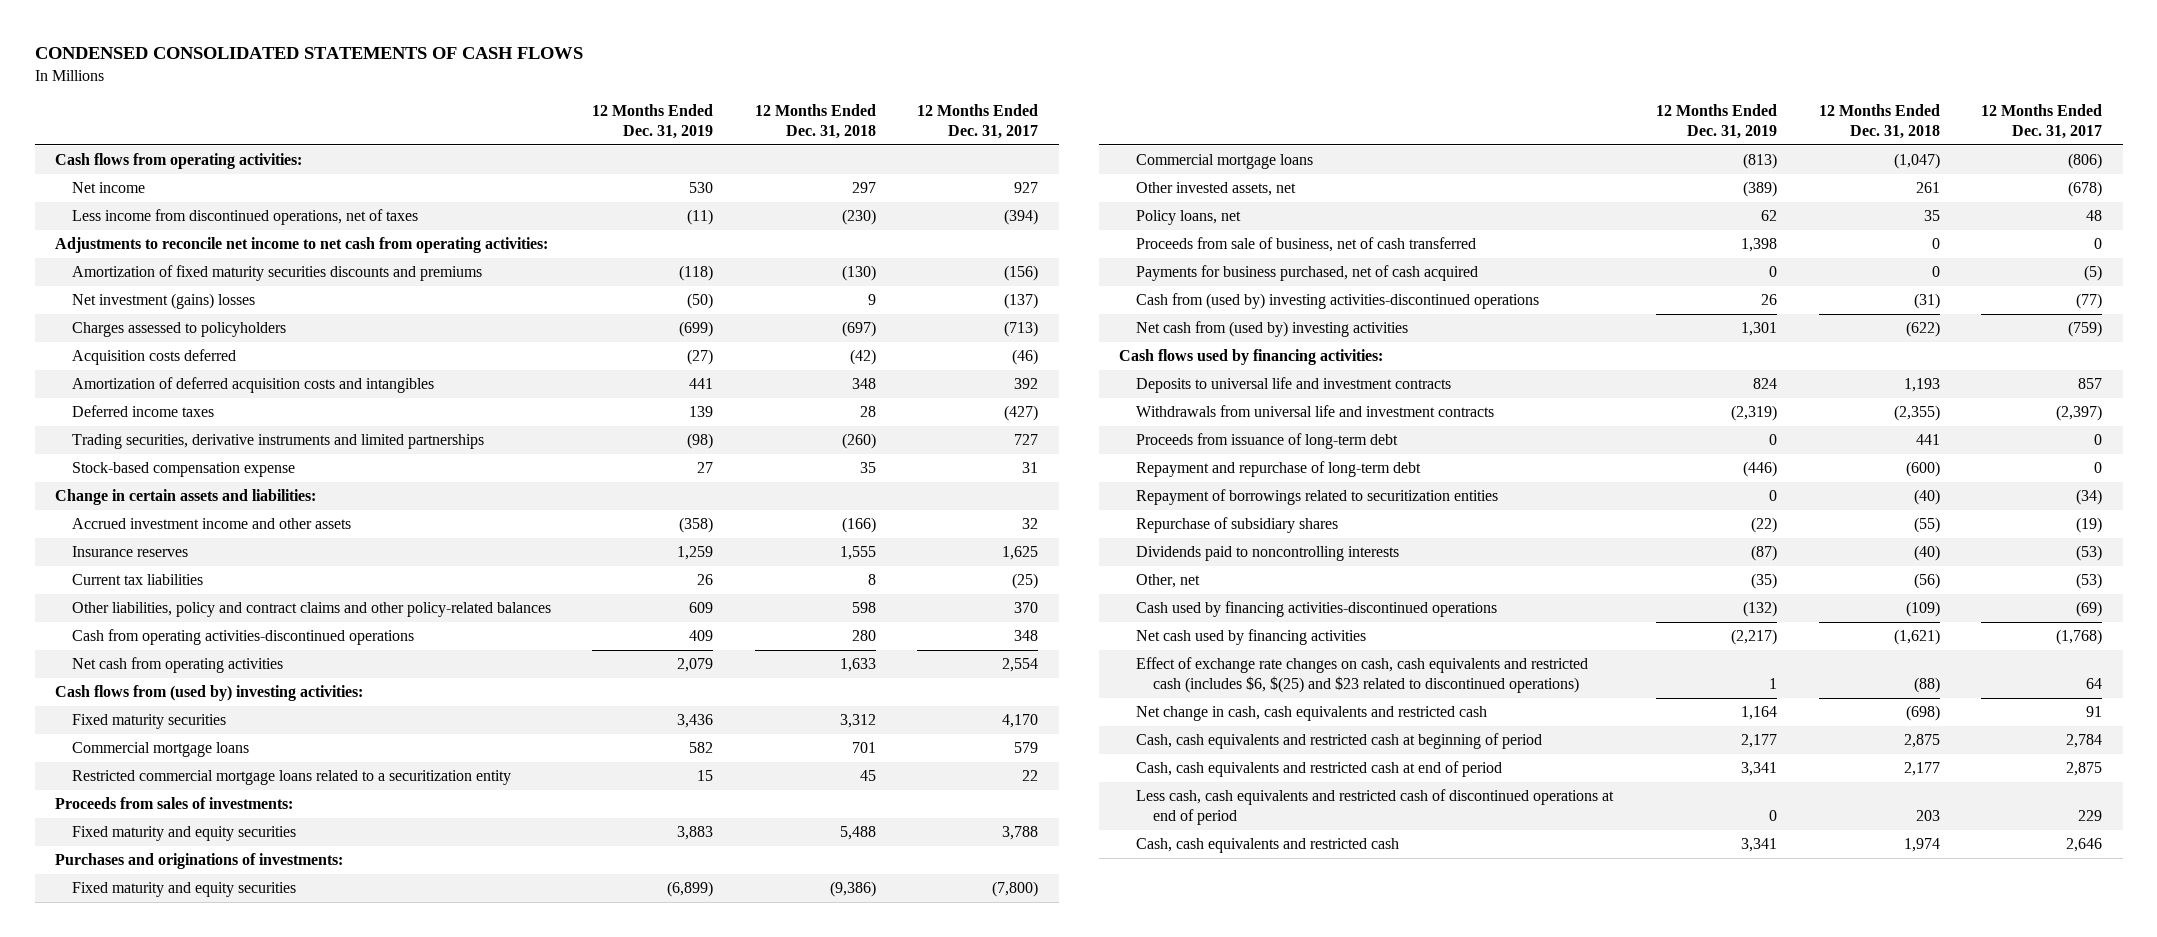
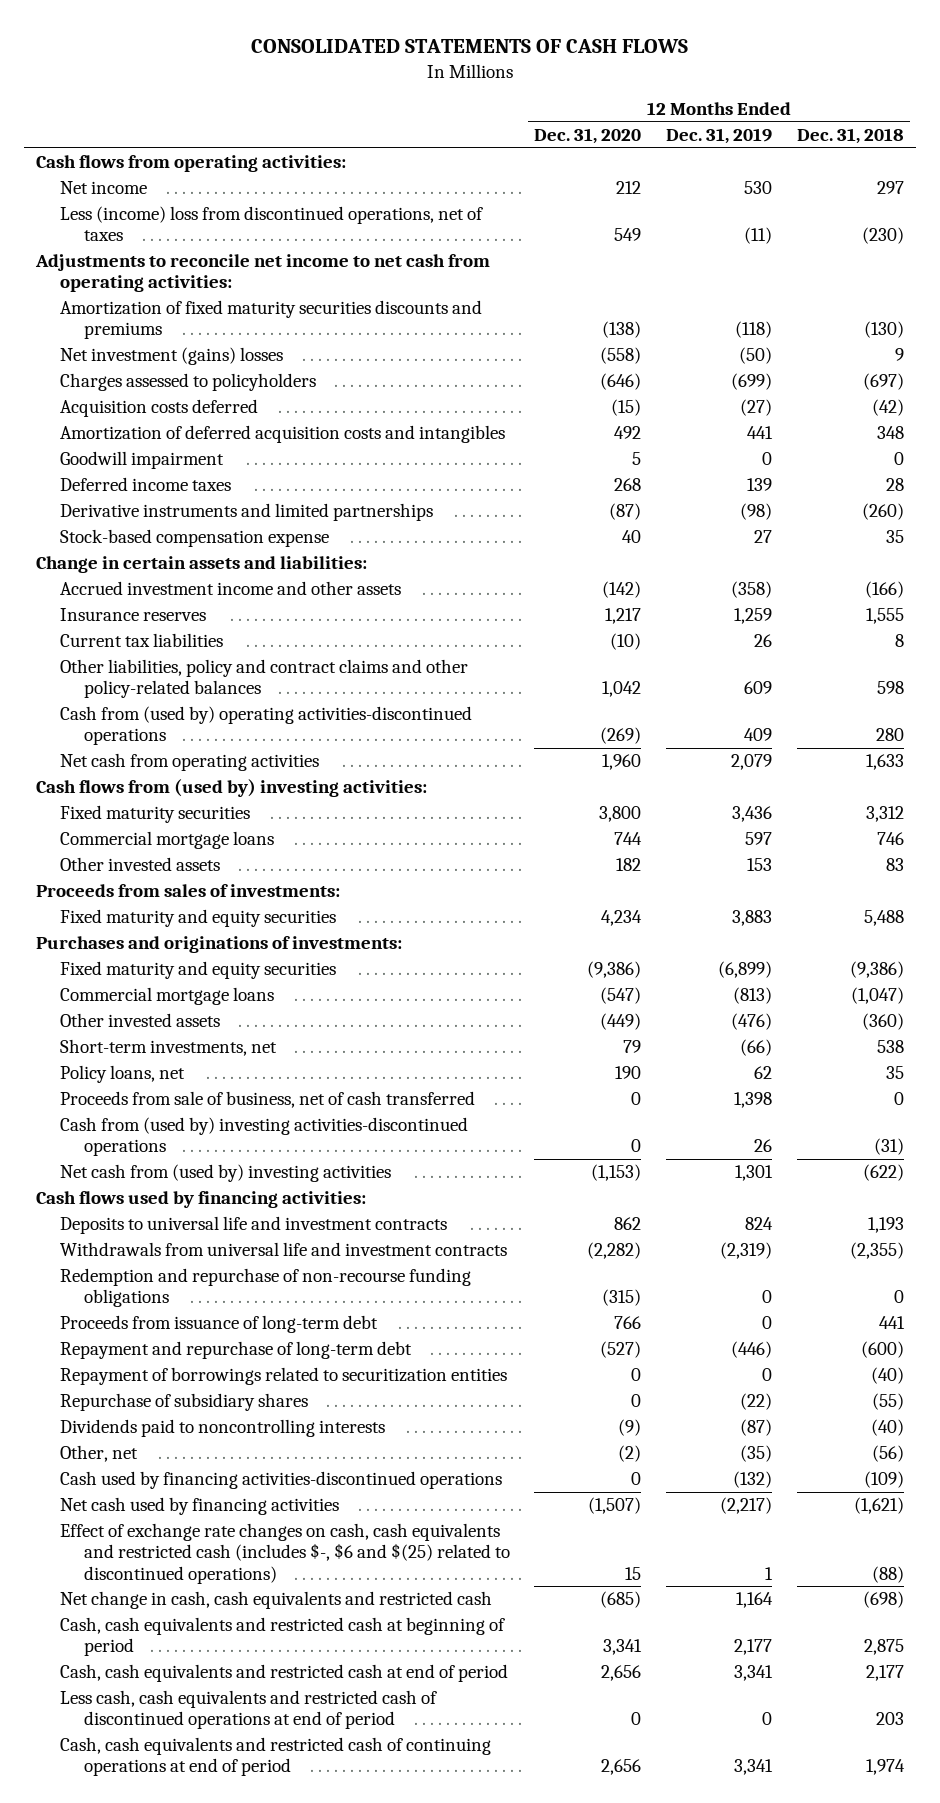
- CONDENSED CONSOLIDATED STATEMENTS OF CASH FLOWS
+ CONSOLIDATED STATEMENTS OF CASH FLOWS
- | 12 Months Ended Dec. 31, 2019 | 12 Months Ended Dec. 31, 2018 | 12 Months Ended Dec. 31, 2017
+ | 12 Months Ended Dec. 31, 2020 | 12 Months Ended Dec. 31, 2019 | 12 Months Ended Dec. 31, 2018
- Less income from discontinued operations, net of taxes | (11) | (230) | (394)
+ Less (income) loss from discontinued operations, net of taxes | 549 | (11) | (230)
+ Goodwill impairment | 5 | 0 | 0
- Trading securities, derivative instruments and limited partnerships | (98) | (260) | 727
+ Derivative instruments and limited partnerships | (87) | (98) | (260)
- Cash from operating activities-discontinued operations | 409 | 280 | 348
+ Cash from (used by) operating activities-discontinued operations | (269) | 409 | 280
- Commercial mortgage loans | 582 | 701 | 579
- Restricted commercial mortgage loans related to a securitization entity | 15 | 45 | 22
+ Commercial mortgage loans | 744 | 597 | 746
+ Other invested assets | 182 | 153 | 83
- Other invested assets, net | (389) | 261 | (678)
+ Other invested assets | (449) | (476) | (360)
+ Short-term investments, net | 79 | (66) | 538
- Payments for business purchased, net of cash acquired | 0 | 0 | (5)
+ Redemption and repurchase of non-recourse funding obligations | (315) | 0 | 0
- Effect of exchange rate changes on cash, cash equivalents and restricted cash (includes $6, $(25) and $23 related to discontinued operations) | 1 | (88) | 64
+ Effect of exchange rate changes on cash, cash equivalents and restricted cash (includes $-, $6 and $(25) related to discontinued operations) | 15 | 1 | (88)
- Cash, cash equivalents and restricted cash | 3,341 | 1,974 | 2,646
+ Cash, cash equivalents and restricted cash of continuing operations at end of period | 2,656 | 3,341 | 1,974

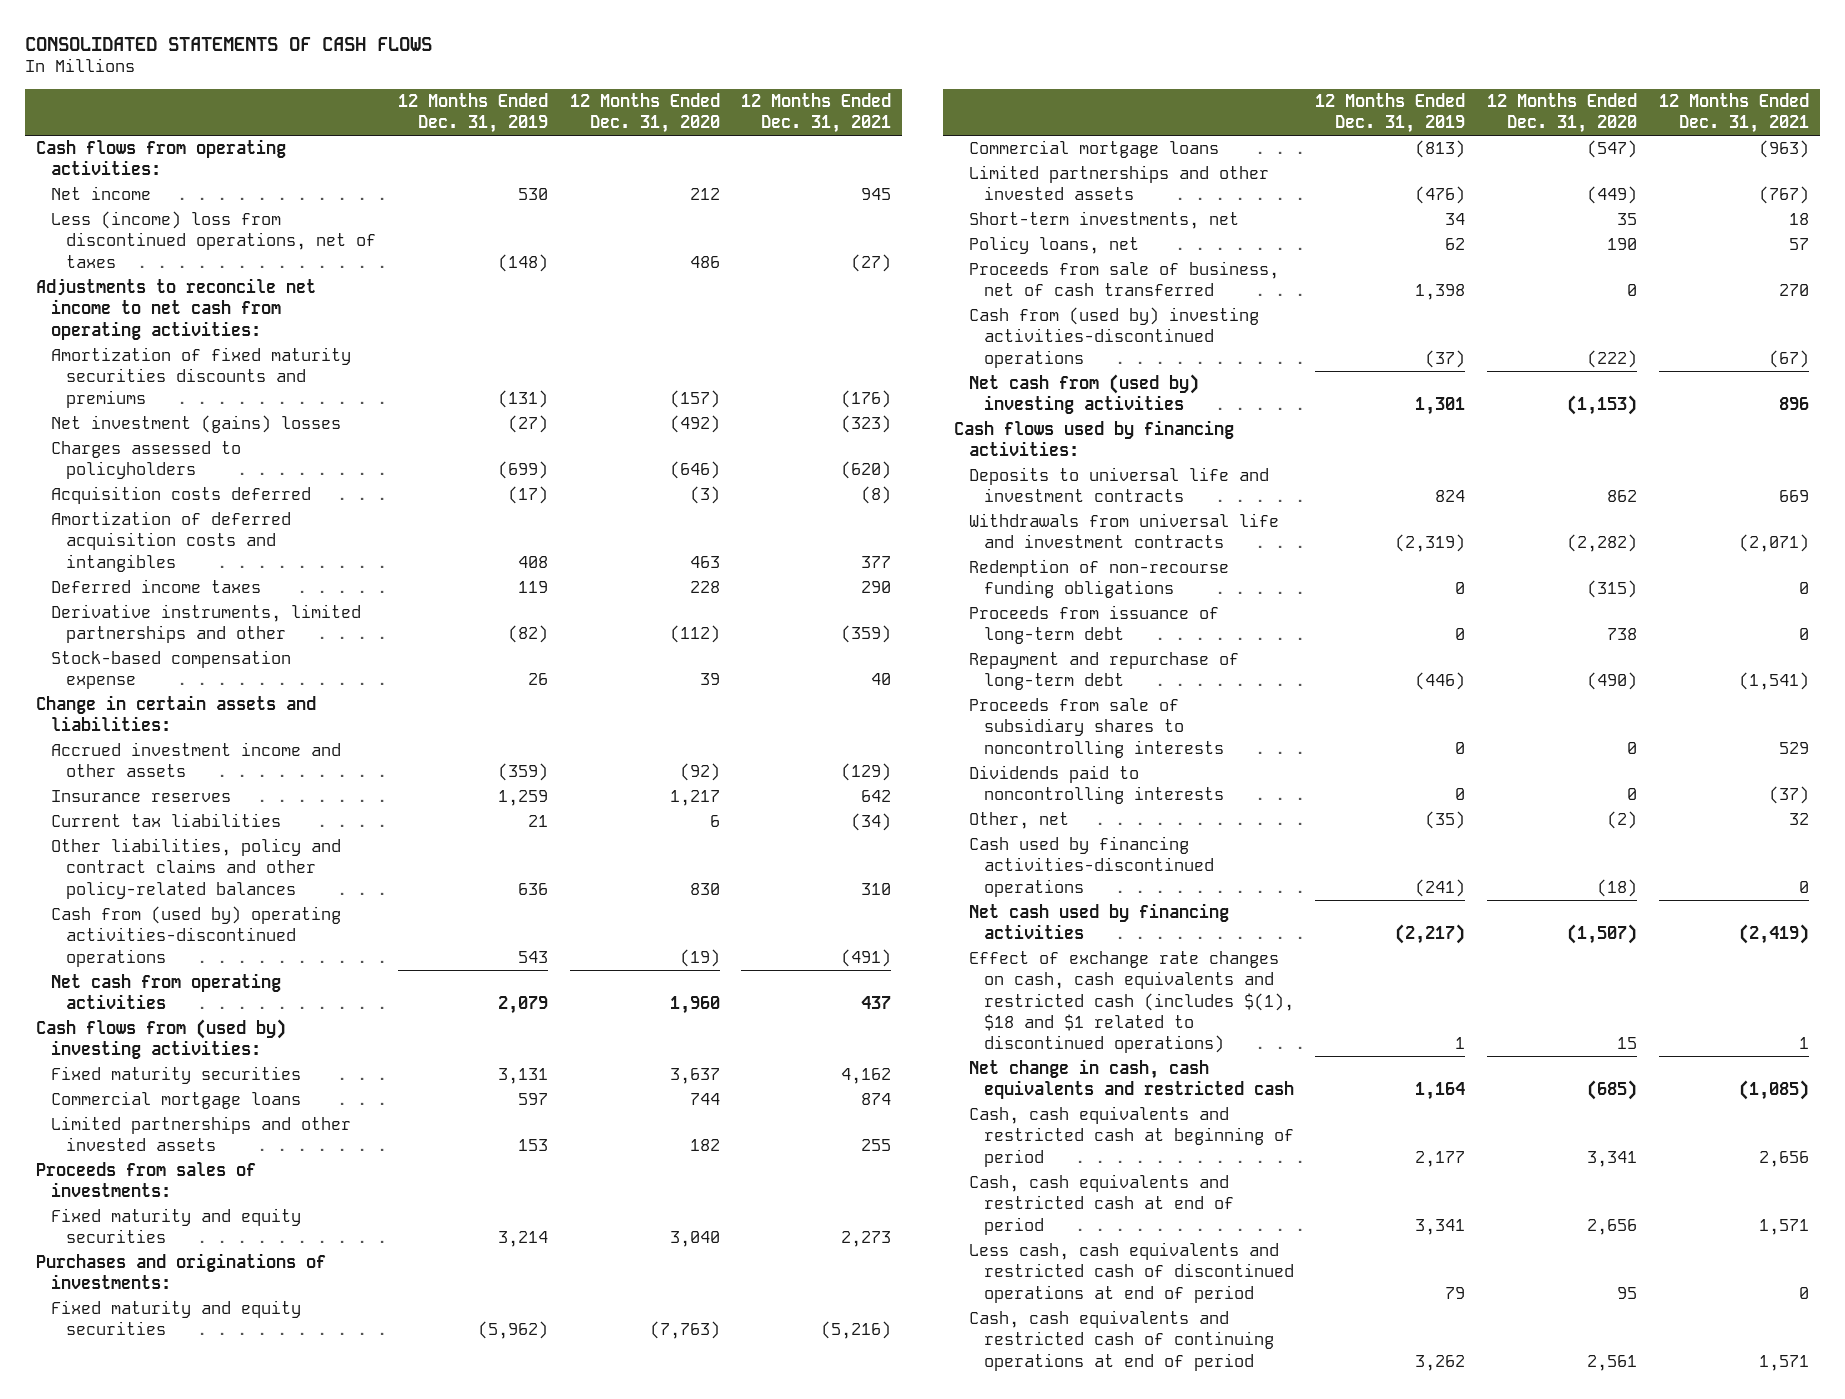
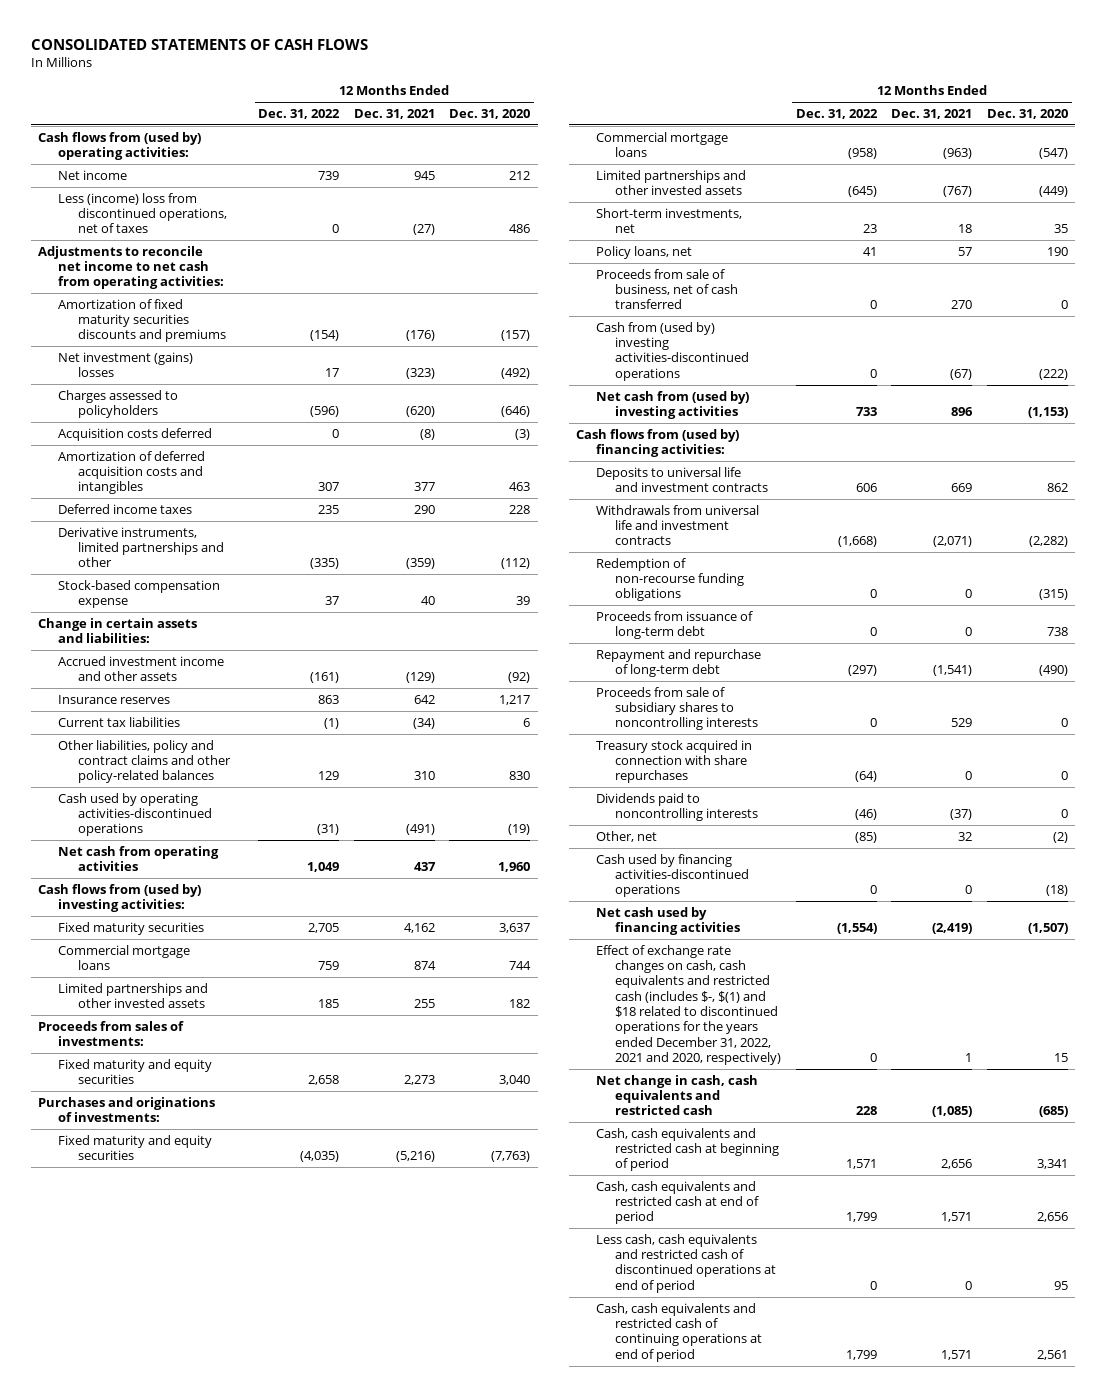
- | 12 Months Ended Dec. 31, 2019 | 12 Months Ended Dec. 31, 2020 | 12 Months Ended Dec. 31, 2021
+ | 12 Months Ended Dec. 31, 2022 | 12 Months Ended Dec. 31, 2021 | 12 Months Ended Dec. 31, 2020
- Cash flows from operating activities:
+ Cash flows from (used by) operating activities:
- Cash from (used by) operating activities-discontinued operations | 543 | (19) | (491)
+ Cash used by operating activities-discontinued operations | (31) | (491) | (19)
- Cash flows used by financing activities:
+ Cash flows from (used by) financing activities:
+ Treasury stock acquired in connection with share repurchases | (64) | 0 | 0
- Effect of exchange rate changes on cash, cash equivalents and restricted cash (includes $(1), $18 and $1 related to discontinued operations) | 1 | 15 | 1
+ Effect of exchange rate changes on cash, cash equivalents and restricted cash (includes $-, $(1) and $18 related to discontinued operations for the years ended December 31, 2022, 2021 and 2020, respectively) | 0 | 1 | 15

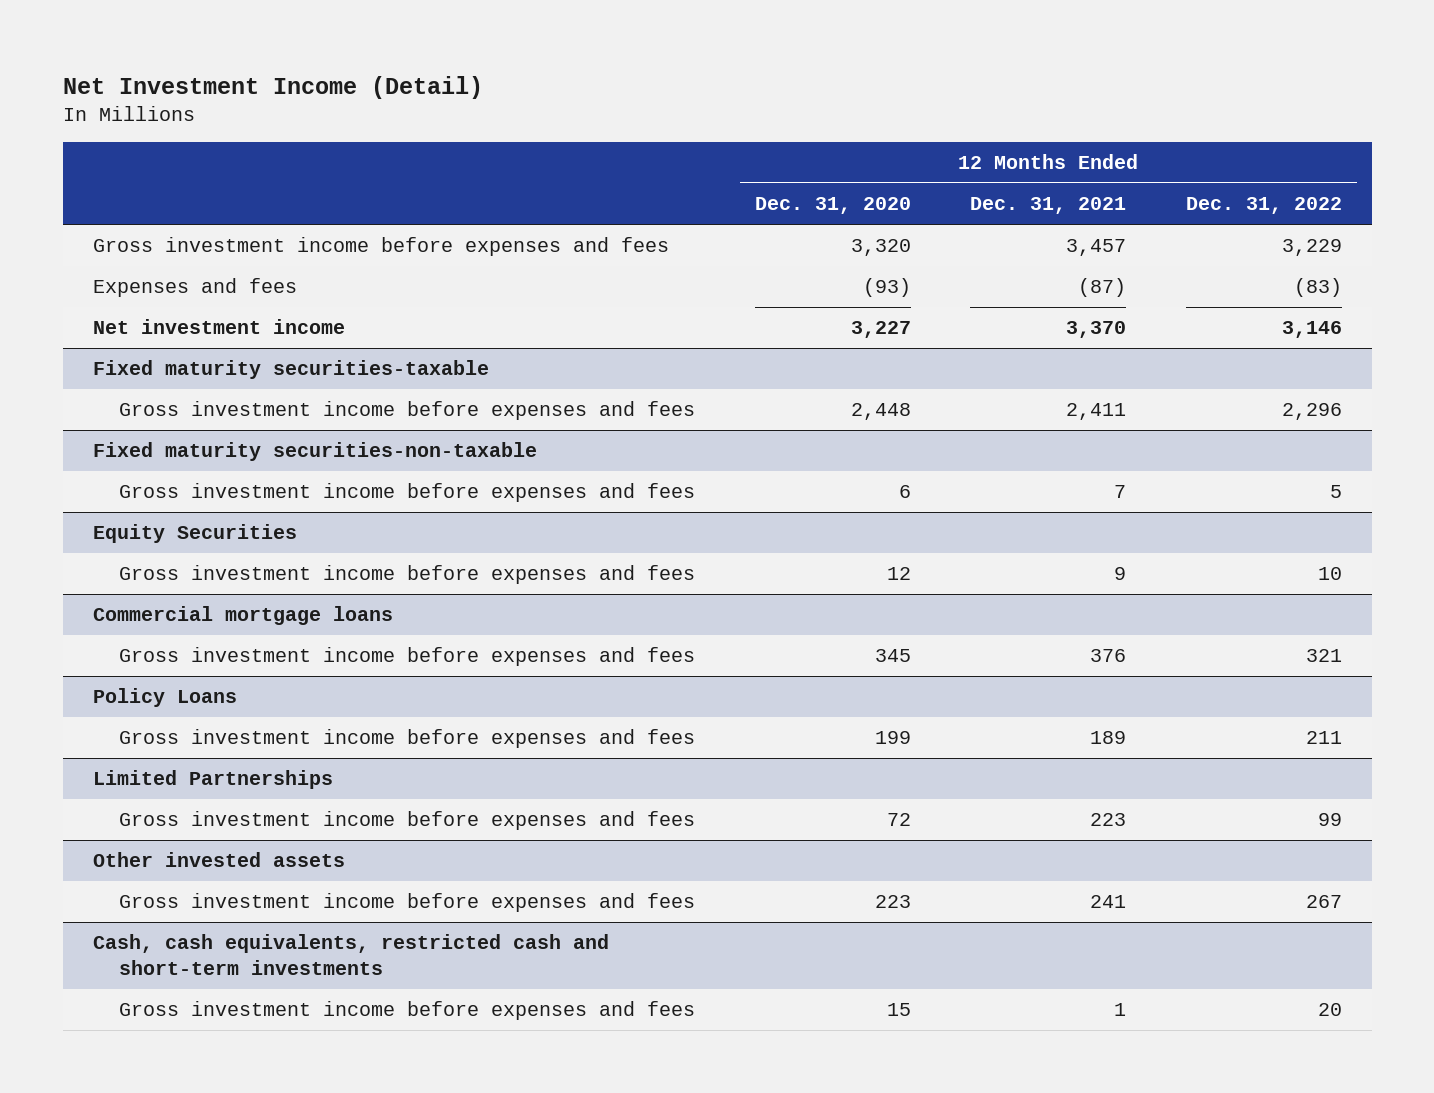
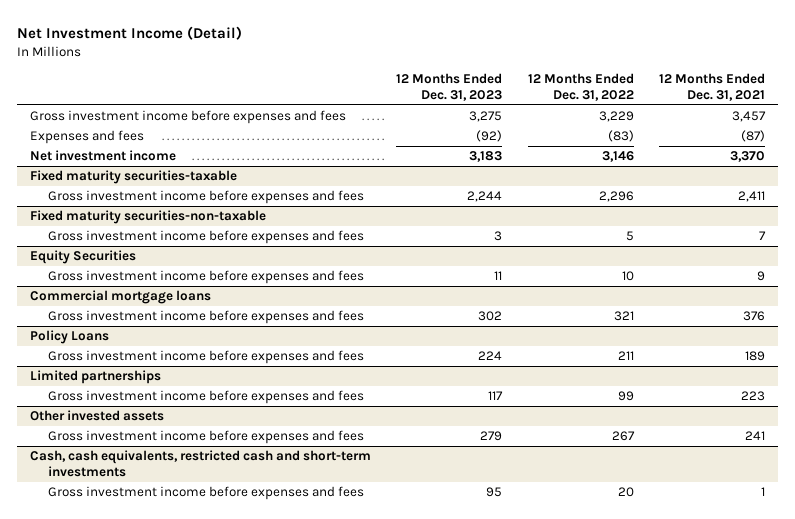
- | 12 Months Ended Dec. 31, 2020 | 12 Months Ended Dec. 31, 2021 | 12 Months Ended Dec. 31, 2022
+ | 12 Months Ended Dec. 31, 2023 | 12 Months Ended Dec. 31, 2022 | 12 Months Ended Dec. 31, 2021
- Limited Partnerships
+ Limited partnerships

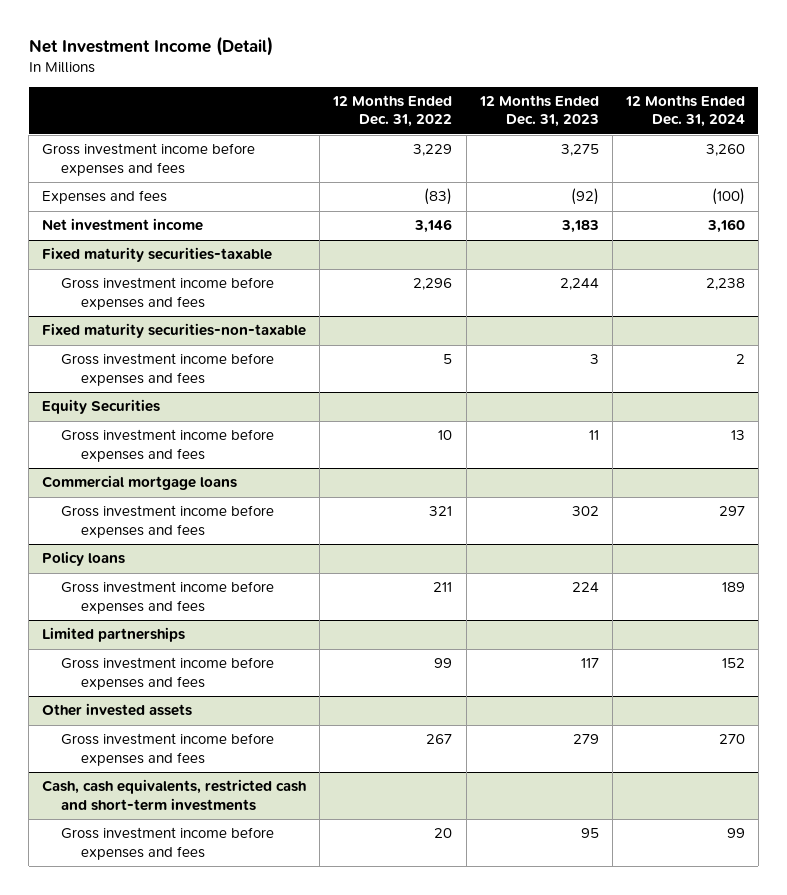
- | 12 Months Ended Dec. 31, 2023 | 12 Months Ended Dec. 31, 2022 | 12 Months Ended Dec. 31, 2021
+ | 12 Months Ended Dec. 31, 2022 | 12 Months Ended Dec. 31, 2023 | 12 Months Ended Dec. 31, 2024
- Policy Loans
+ Policy loans

